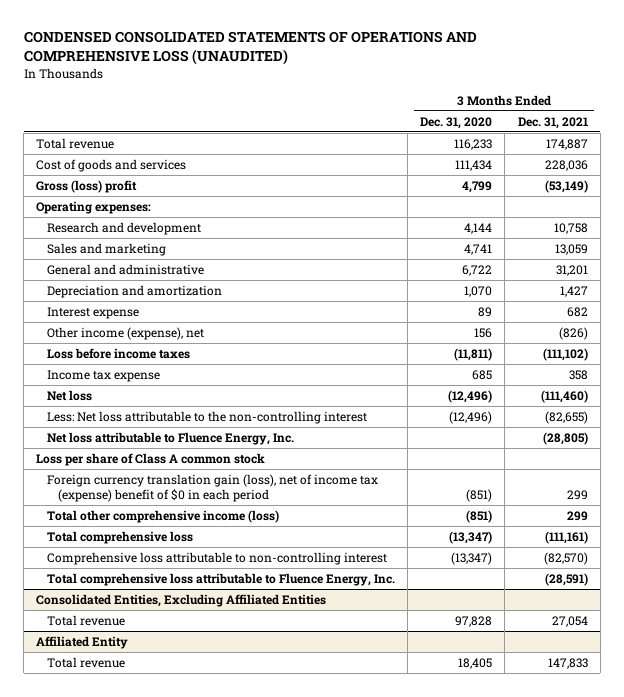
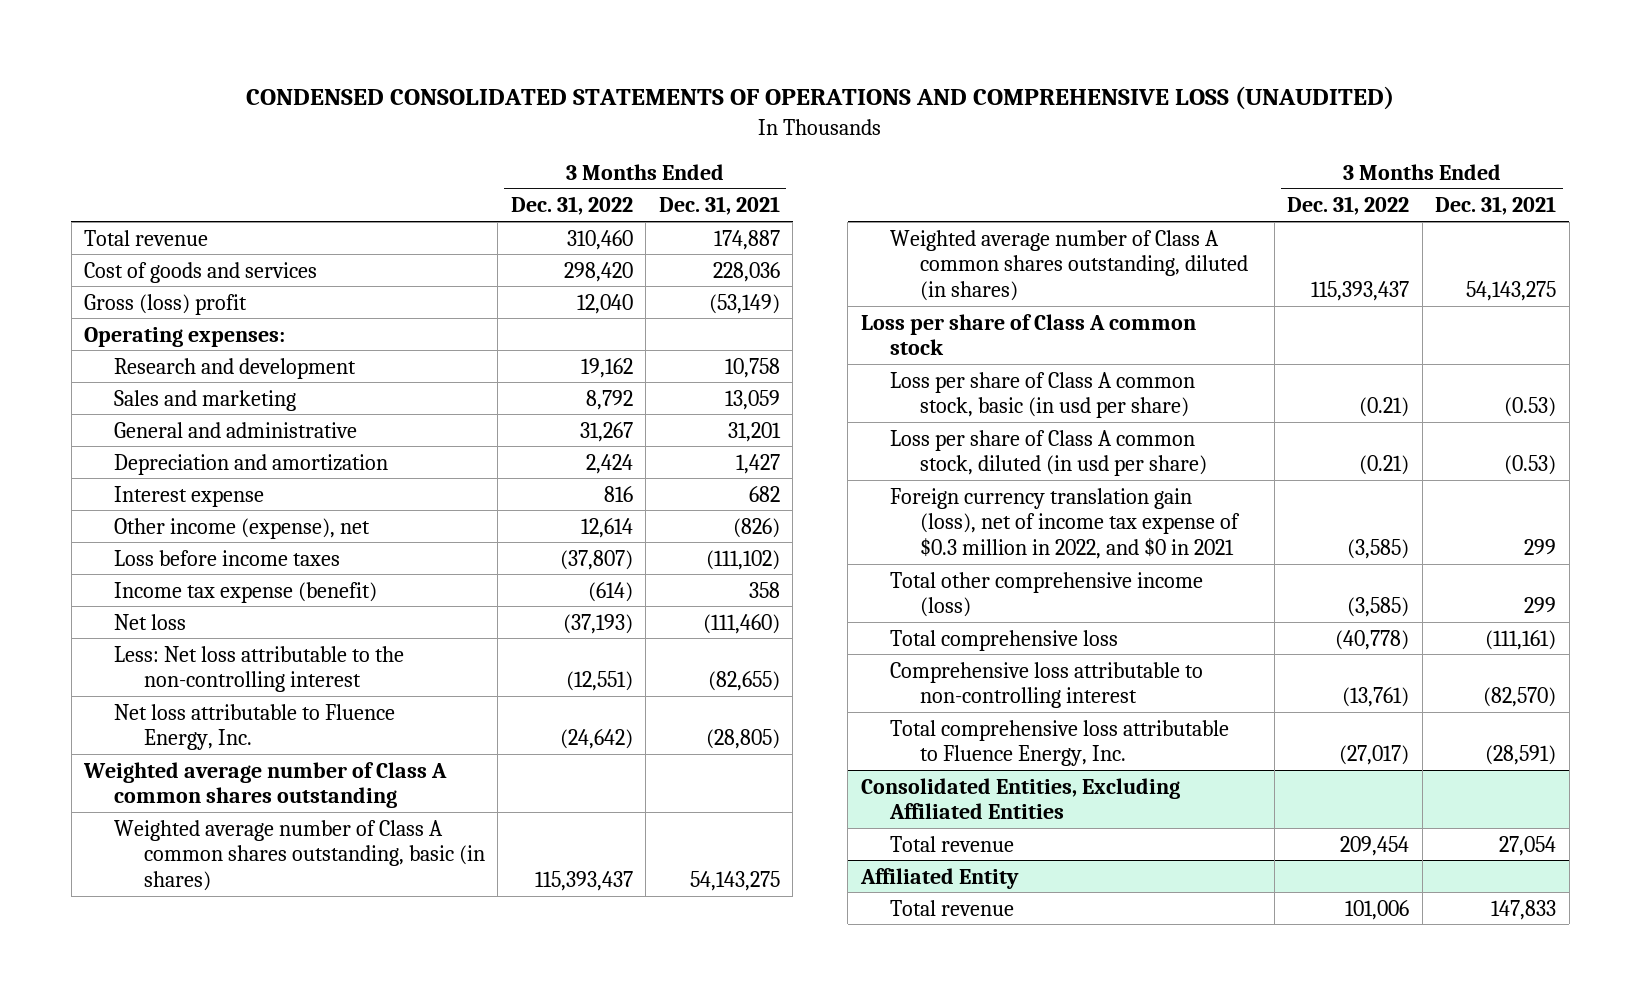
- | 3 Months Ended Dec. 31, 2020 | 3 Months Ended Dec. 31, 2021
+ | 3 Months Ended Dec. 31, 2022 | 3 Months Ended Dec. 31, 2021
- Income tax expense | 685 | 358
+ Income tax expense (benefit) | (614) | 358
+ Weighted average number of Class A common shares outstanding
+ Weighted average number of Class A common shares outstanding, basic (in shares) | 115,393,437 | 54,143,275
+ Weighted average number of Class A common shares outstanding, diluted (in shares) | 115,393,437 | 54,143,275
- Foreign currency translation gain (loss), net of income tax (expense) benefit of $0 in each period | (851) | 299
+ Loss per share of Class A common stock, basic (in usd per share) | (0.21) | (0.53)
+ Loss per share of Class A common stock, diluted (in usd per share) | (0.21) | (0.53)
+ Foreign currency translation gain (loss), net of income tax expense of $0.3 million in 2022, and $0 in 2021 | (3,585) | 299

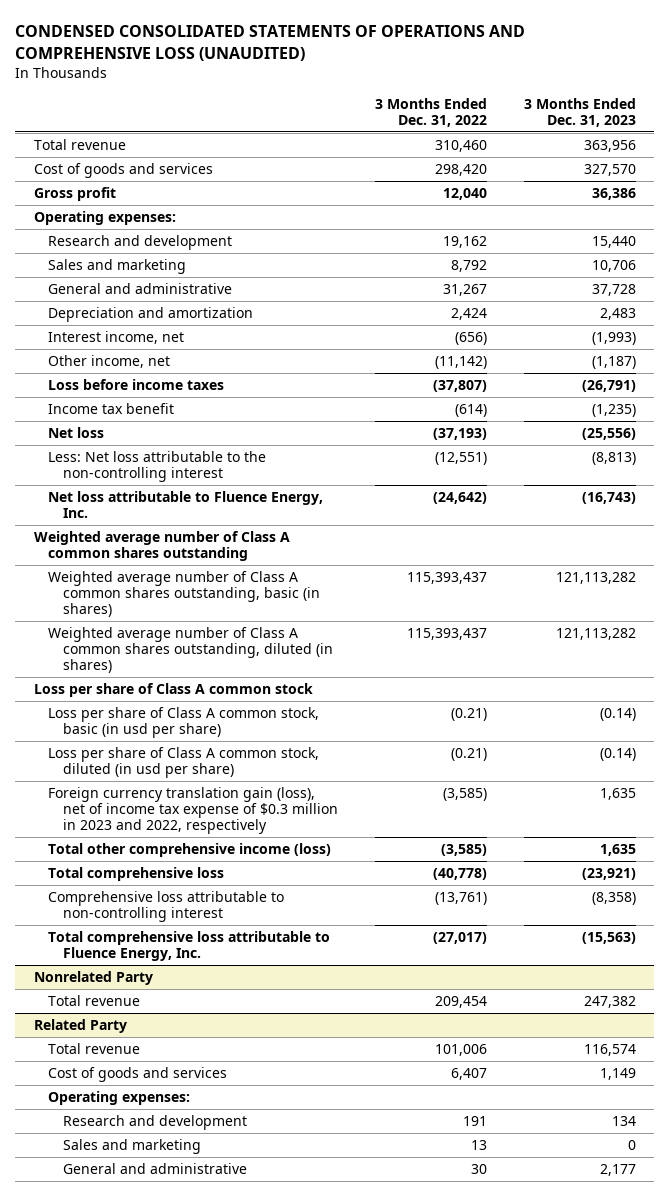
- | 3 Months Ended Dec. 31, 2022 | 3 Months Ended Dec. 31, 2021
+ | 3 Months Ended Dec. 31, 2022 | 3 Months Ended Dec. 31, 2023
- Gross (loss) profit | 12,040 | (53,149)
+ Gross profit | 12,040 | 36,386
- Interest expense | 816 | 682
- Other income (expense), net | 12,614 | (826)
+ Interest income, net | (656) | (1,993)
+ Other income, net | (11,142) | (1,187)
- Income tax expense (benefit) | (614) | 358
+ Income tax benefit | (614) | (1,235)
- Foreign currency translation gain (loss), net of income tax expense of $0.3 million in 2022, and $0 in 2021 | (3,585) | 299
+ Foreign currency translation gain (loss), net of income tax expense of $0.3 million in 2023 and 2022, respectively | (3,585) | 1,635
- Consolidated Entities, Excluding Affiliated Entities
+ Nonrelated Party
- Affiliated Entity
+ Related Party
+ Cost of goods and services | 6,407 | 1,149
+ Operating expenses:
+ Research and development | 191 | 134
+ Sales and marketing | 13 | 0
+ General and administrative | 30 | 2,177

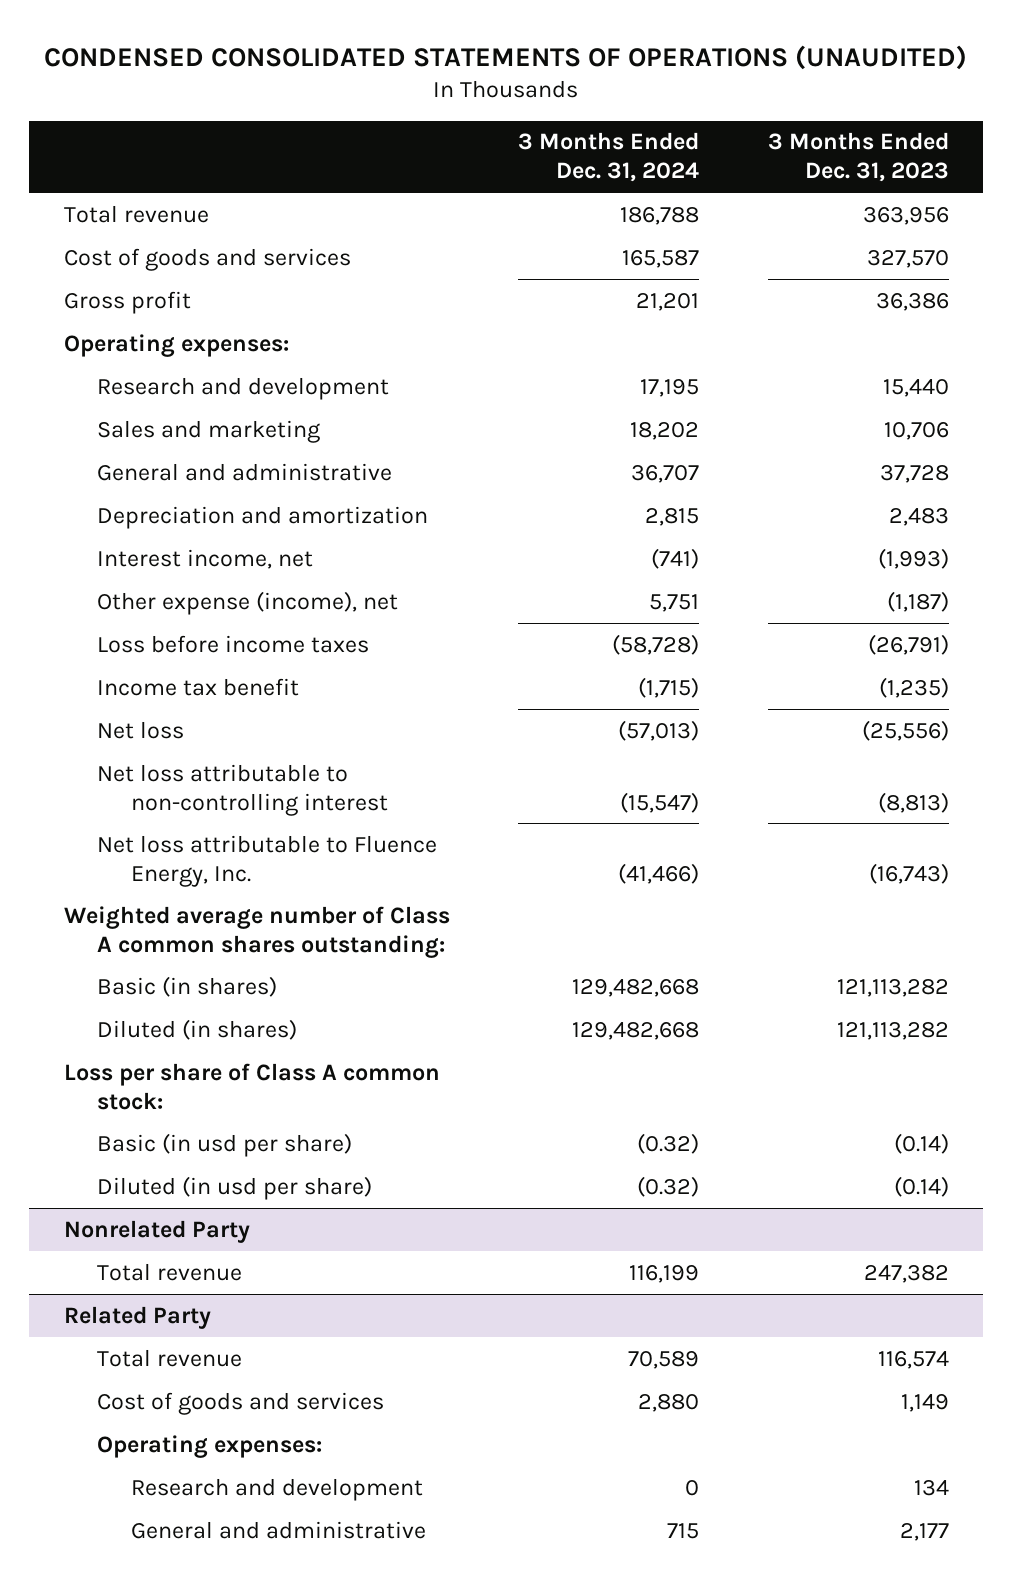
- CONDENSED CONSOLIDATED STATEMENTS OF OPERATIONS AND COMPREHENSIVE LOSS (UNAUDITED)
+ CONDENSED CONSOLIDATED STATEMENTS OF OPERATIONS (UNAUDITED)
- | 3 Months Ended Dec. 31, 2022 | 3 Months Ended Dec. 31, 2023
+ | 3 Months Ended Dec. 31, 2024 | 3 Months Ended Dec. 31, 2023
- Other income, net | (11,142) | (1,187)
+ Other expense (income), net | 5,751 | (1,187)
- Less: Net loss attributable to the non-controlling interest | (12,551) | (8,813)
+ Net loss attributable to non-controlling interest | (15,547) | (8,813)
- Weighted average number of Class A common shares outstanding
- Weighted average number of Class A common shares outstanding, basic (in shares) | 115,393,437 | 121,113,282
- Weighted average number of Class A common shares outstanding, diluted (in shares) | 115,393,437 | 121,113,282
- Loss per share of Class A common stock
- Loss per share of Class A common stock, basic (in usd per share) | (0.21) | (0.14)
- Loss per share of Class A common stock, diluted (in usd per share) | (0.21) | (0.14)
- Foreign currency translation gain (loss), net of income tax expense of $0.3 million in 2023 and 2022, respectively | (3,585) | 1,635
- Total other comprehensive income (loss) | (3,585) | 1,635
- Total comprehensive loss | (40,778) | (23,921)
- Comprehensive loss attributable to non-controlling interest | (13,761) | (8,358)
- Total comprehensive loss attributable to Fluence Energy, Inc. | (27,017) | (15,563)
+ Weighted average number of Class A common shares outstanding:
+ Basic (in shares) | 129,482,668 | 121,113,282
+ Diluted (in shares) | 129,482,668 | 121,113,282
+ Loss per share of Class A common stock:
+ Basic (in usd per share) | (0.32) | (0.14)
+ Diluted (in usd per share) | (0.32) | (0.14)
@ Related Party
- Sales and marketing | 13 | 0

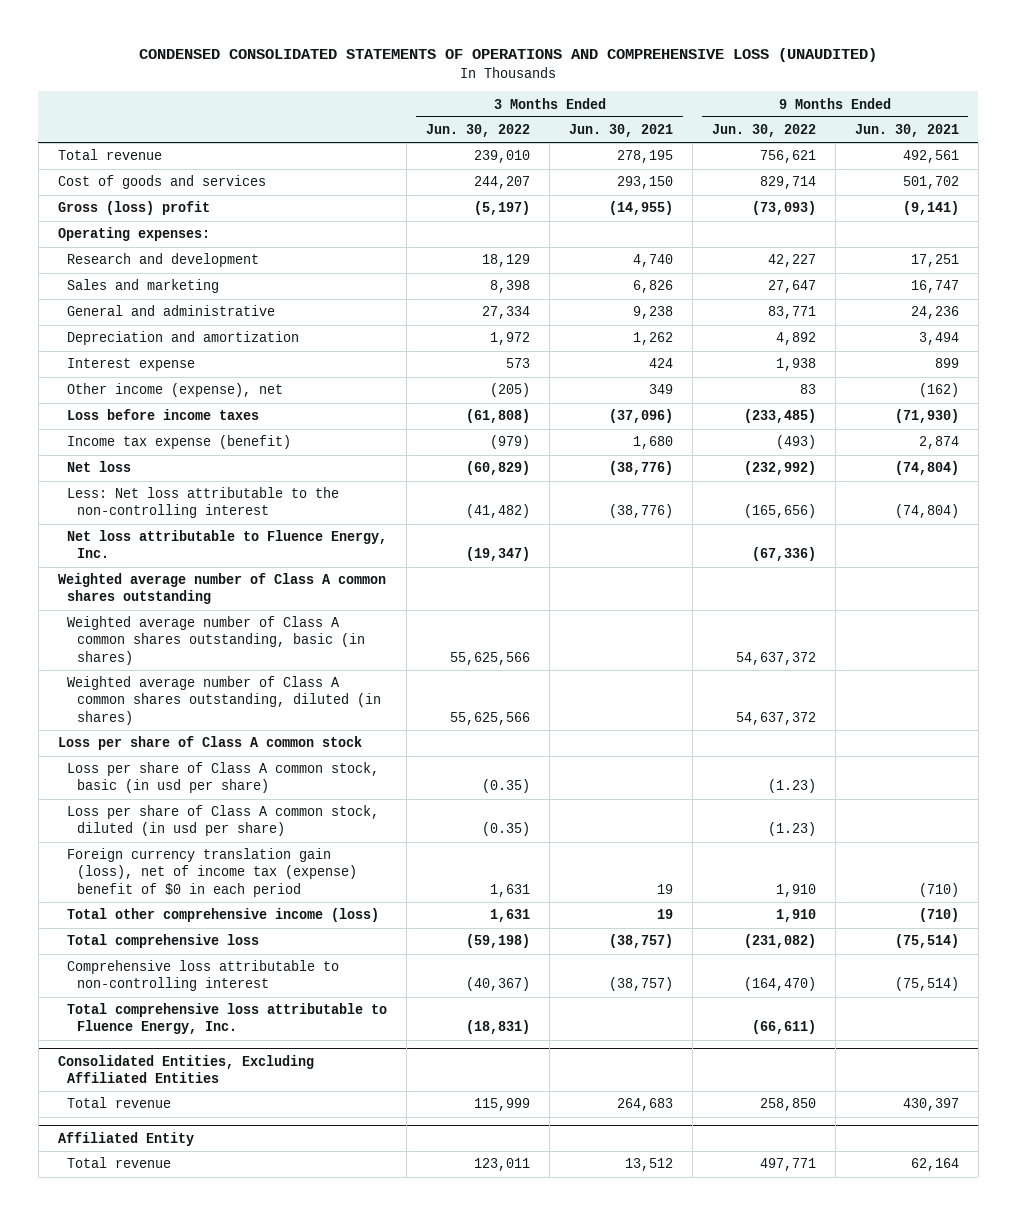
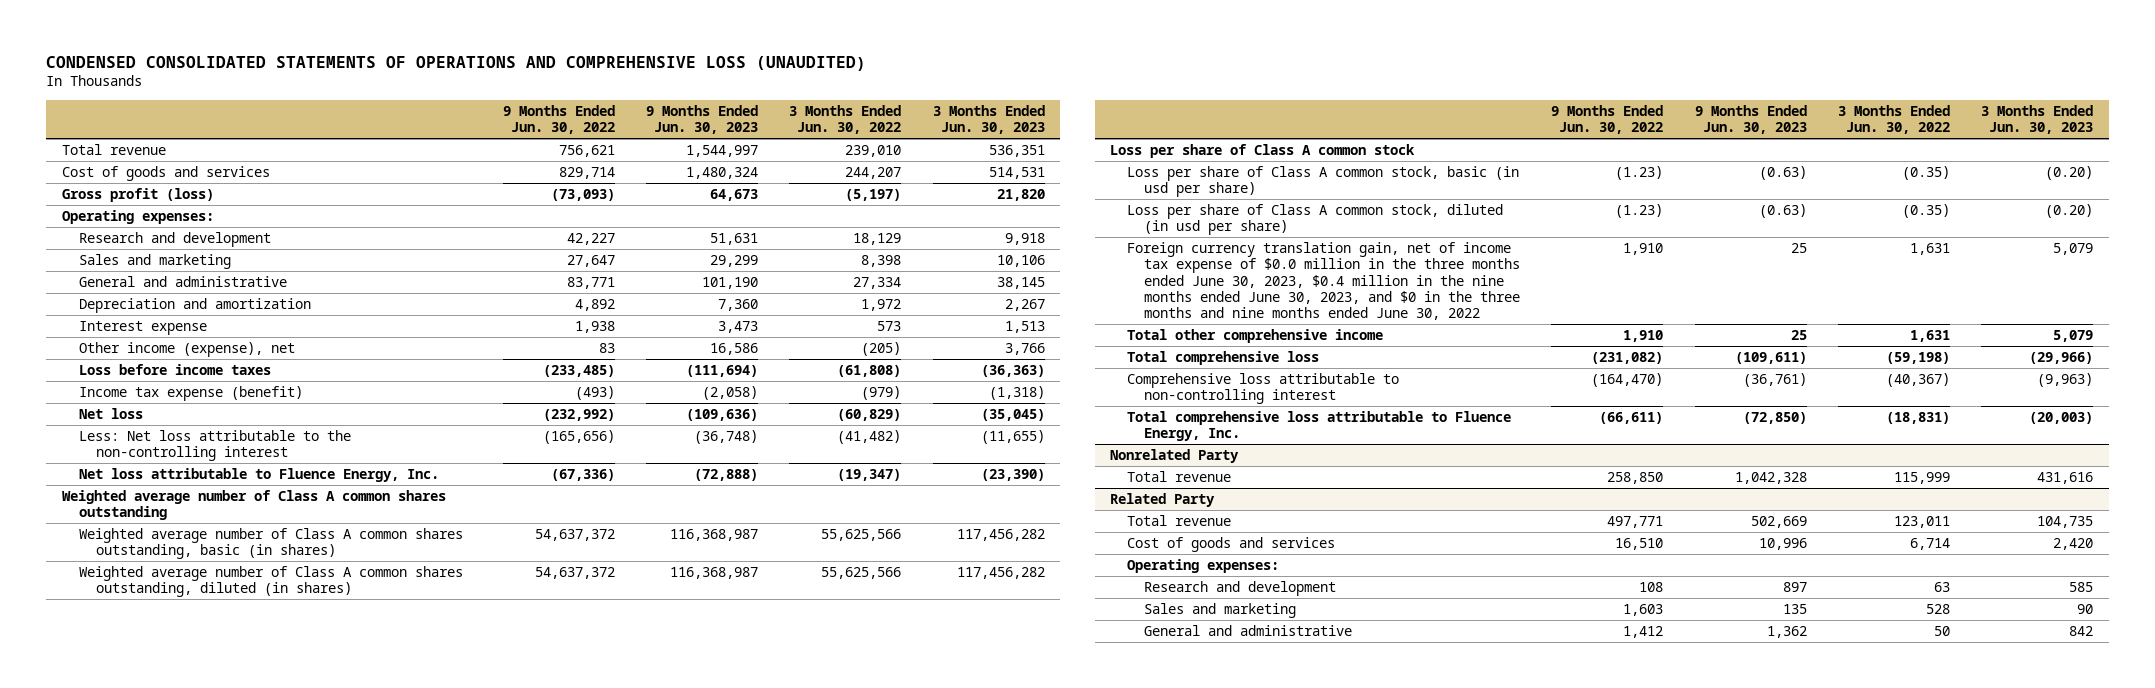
- | 3 Months Ended Jun. 30, 2022 | 3 Months Ended Jun. 30, 2021 | 9 Months Ended Jun. 30, 2022 | 9 Months Ended Jun. 30, 2021
+ | 9 Months Ended Jun. 30, 2022 | 9 Months Ended Jun. 30, 2023 | 3 Months Ended Jun. 30, 2022 | 3 Months Ended Jun. 30, 2023
- Gross (loss) profit | (5,197) | (14,955) | (73,093) | (9,141)
+ Gross profit (loss) | (73,093) | 64,673 | (5,197) | 21,820
- Foreign currency translation gain (loss), net of income tax (expense) benefit of $0 in each period | 1,631 | 19 | 1,910 | (710)
- Total other comprehensive income (loss) | 1,631 | 19 | 1,910 | (710)
+ Foreign currency translation gain, net of income tax expense of $0.0 million in the three months ended June 30, 2023, $0.4 million in the nine months ended June 30, 2023, and $0 in the three months and nine months ended June 30, 2022 | 1,910 | 25 | 1,631 | 5,079
+ Total other comprehensive income | 1,910 | 25 | 1,631 | 5,079
- Consolidated Entities, Excluding Affiliated Entities
+ Nonrelated Party
- Affiliated Entity
+ Related Party
+ Cost of goods and services | 16,510 | 10,996 | 6,714 | 2,420
+ Operating expenses:
+ Research and development | 108 | 897 | 63 | 585
+ Sales and marketing | 1,603 | 135 | 528 | 90
+ General and administrative | 1,412 | 1,362 | 50 | 842

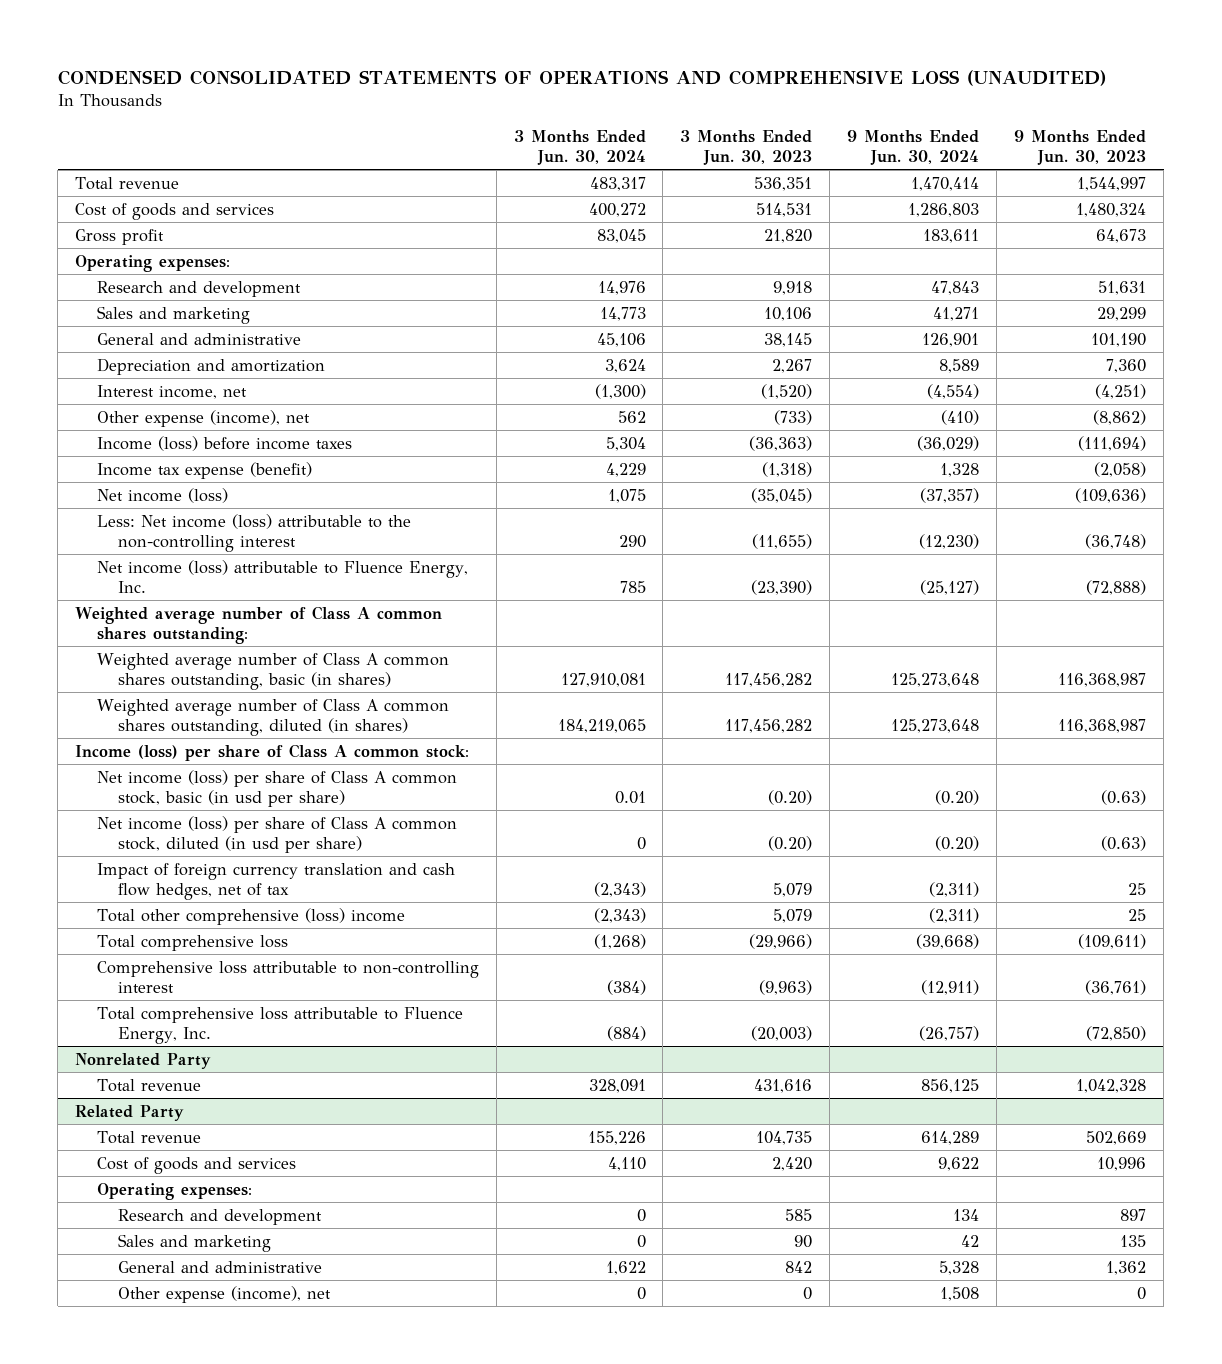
- | 9 Months Ended Jun. 30, 2022 | 9 Months Ended Jun. 30, 2023 | 3 Months Ended Jun. 30, 2022 | 3 Months Ended Jun. 30, 2023
+ | 3 Months Ended Jun. 30, 2024 | 3 Months Ended Jun. 30, 2023 | 9 Months Ended Jun. 30, 2024 | 9 Months Ended Jun. 30, 2023
- Gross profit (loss) | (73,093) | 64,673 | (5,197) | 21,820
+ Gross profit | 83,045 | 21,820 | 183,611 | 64,673
- Interest expense | 1,938 | 3,473 | 573 | 1,513
- Other income (expense), net | 83 | 16,586 | (205) | 3,766
- Loss before income taxes | (233,485) | (111,694) | (61,808) | (36,363)
+ Interest income, net | (1,300) | (1,520) | (4,554) | (4,251)
+ Other expense (income), net | 562 | (733) | (410) | (8,862)
+ Income (loss) before income taxes | 5,304 | (36,363) | (36,029) | (111,694)
- Net loss | (232,992) | (109,636) | (60,829) | (35,045)
- Less: Net loss attributable to the non-controlling interest | (165,656) | (36,748) | (41,482) | (11,655)
- Net loss attributable to Fluence Energy, Inc. | (67,336) | (72,888) | (19,347) | (23,390)
- Weighted average number of Class A common shares outstanding
+ Net income (loss) | 1,075 | (35,045) | (37,357) | (109,636)
+ Less: Net income (loss) attributable to the non-controlling interest | 290 | (11,655) | (12,230) | (36,748)
+ Net income (loss) attributable to Fluence Energy, Inc. | 785 | (23,390) | (25,127) | (72,888)
+ Weighted average number of Class A common shares outstanding:
- Loss per share of Class A common stock
- Loss per share of Class A common stock, basic (in usd per share) | (1.23) | (0.63) | (0.35) | (0.20)
- Loss per share of Class A common stock, diluted (in usd per share) | (1.23) | (0.63) | (0.35) | (0.20)
- Foreign currency translation gain, net of income tax expense of $0.0 million in the three months ended June 30, 2023, $0.4 million in the nine months ended June 30, 2023, and $0 in the three months and nine months ended June 30, 2022 | 1,910 | 25 | 1,631 | 5,079
- Total other comprehensive income | 1,910 | 25 | 1,631 | 5,079
+ Income (loss) per share of Class A common stock:
+ Net income (loss) per share of Class A common stock, basic (in usd per share) | 0.01 | (0.20) | (0.20) | (0.63)
+ Net income (loss) per share of Class A common stock, diluted (in usd per share) | 0 | (0.20) | (0.20) | (0.63)
+ Impact of foreign currency translation and cash flow hedges, net of tax | (2,343) | 5,079 | (2,311) | 25
+ Total other comprehensive (loss) income | (2,343) | 5,079 | (2,311) | 25
@ Related Party
+ Other expense (income), net | 0 | 0 | 1,508 | 0

